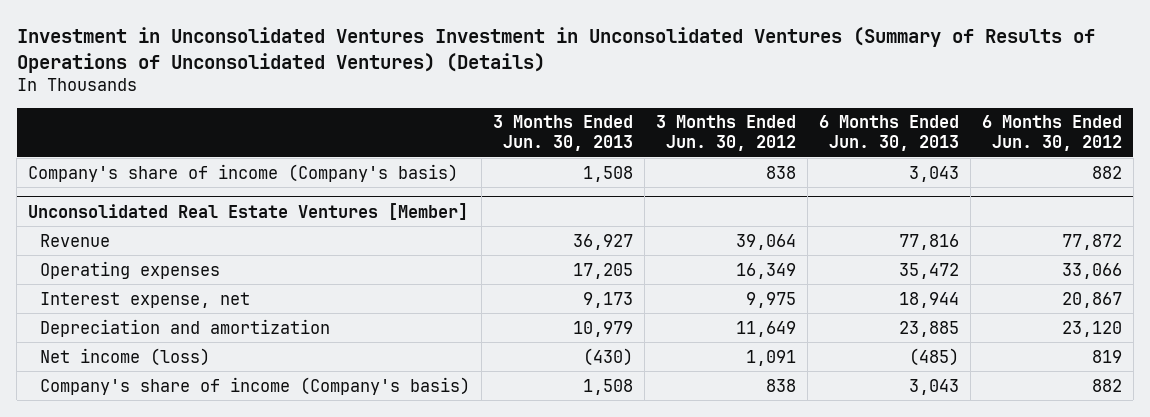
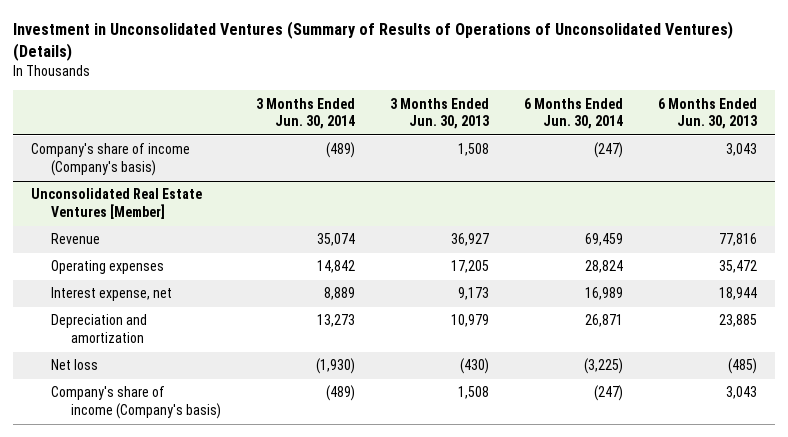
- Investment in Unconsolidated Ventures Investment in Unconsolidated Ventures (Summary of Results of Operations of Unconsolidated Ventures) (Details)
+ Investment in Unconsolidated Ventures (Summary of Results of Operations of Unconsolidated Ventures) (Details)
- | 3 Months Ended Jun. 30, 2013 | 3 Months Ended Jun. 30, 2012 | 6 Months Ended Jun. 30, 2013 | 6 Months Ended Jun. 30, 2012
+ | 3 Months Ended Jun. 30, 2014 | 3 Months Ended Jun. 30, 2013 | 6 Months Ended Jun. 30, 2014 | 6 Months Ended Jun. 30, 2013
@ Unconsolidated Real Estate Ventures [Member]
- Net income (loss) | (430) | 1,091 | (485) | 819
+ Net loss | (1,930) | (430) | (3,225) | (485)

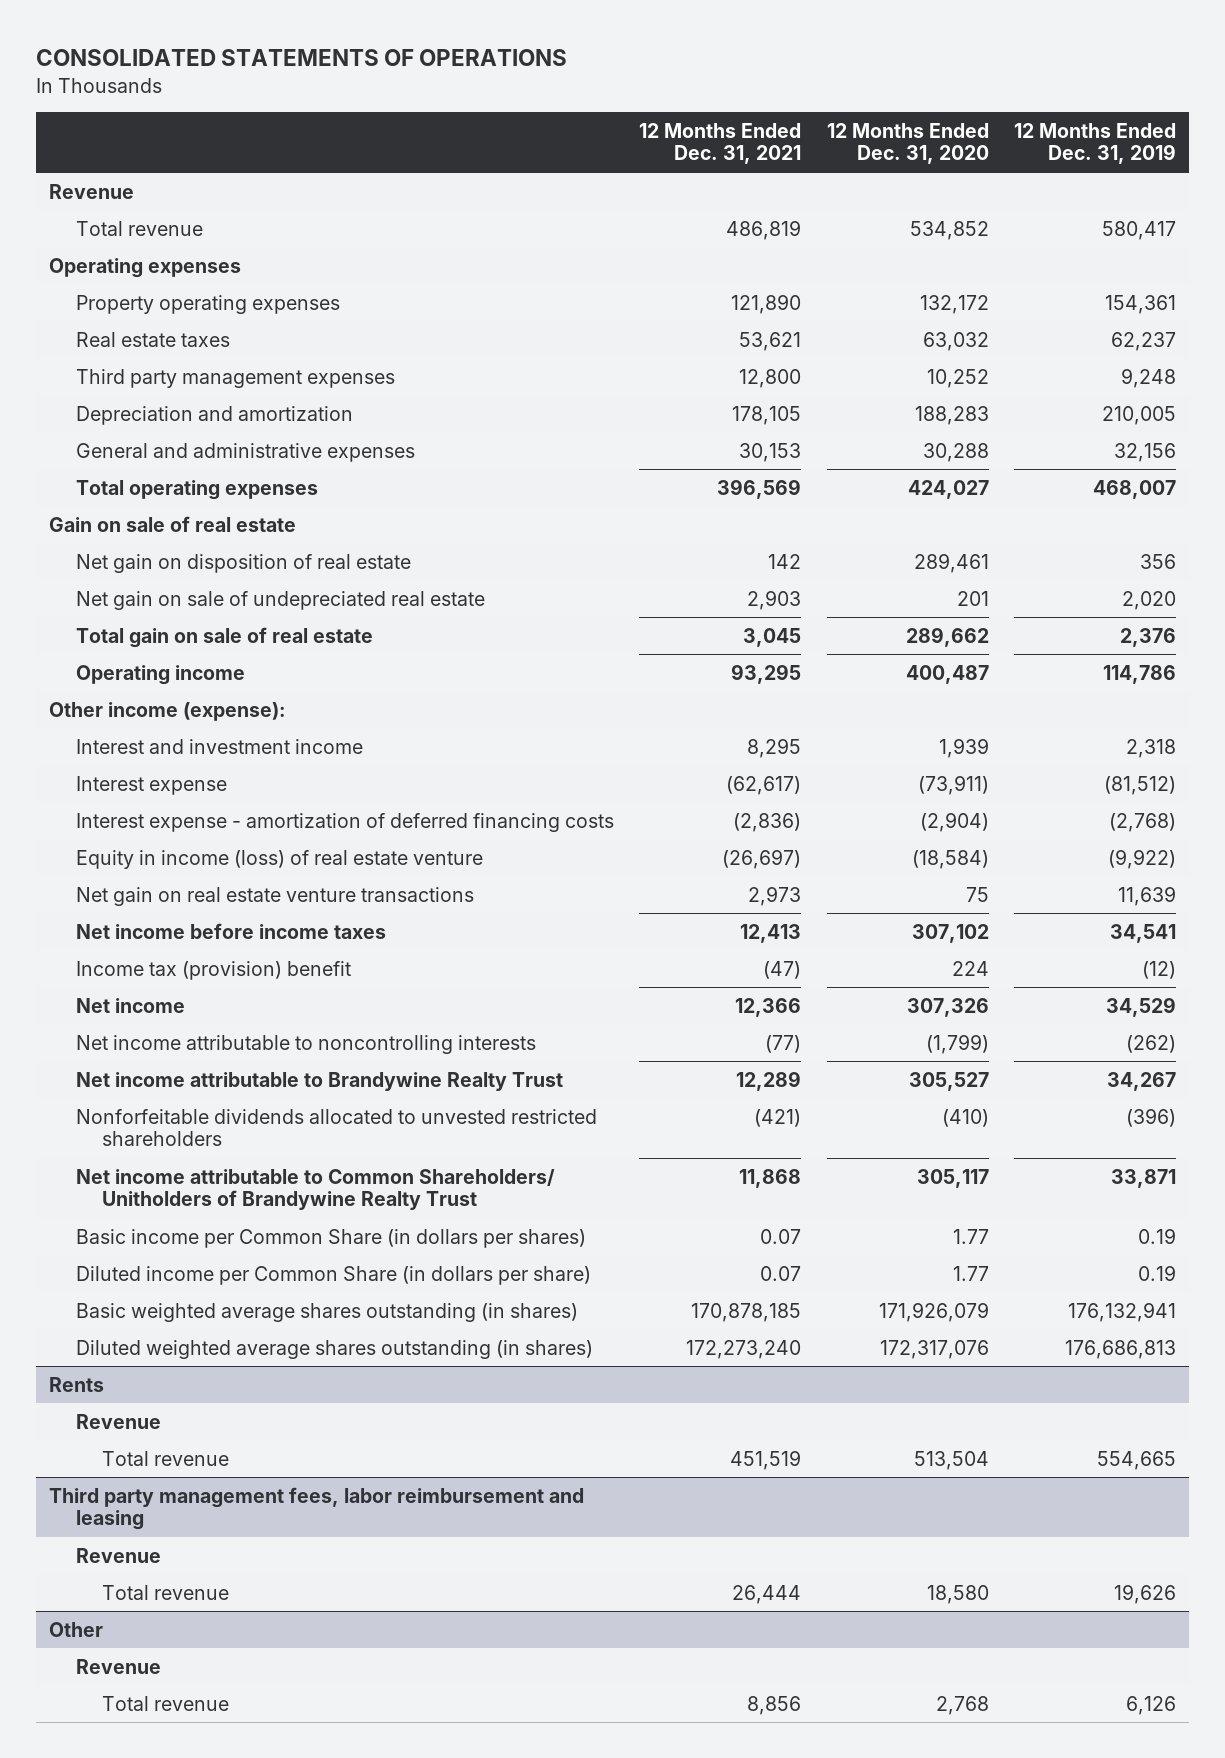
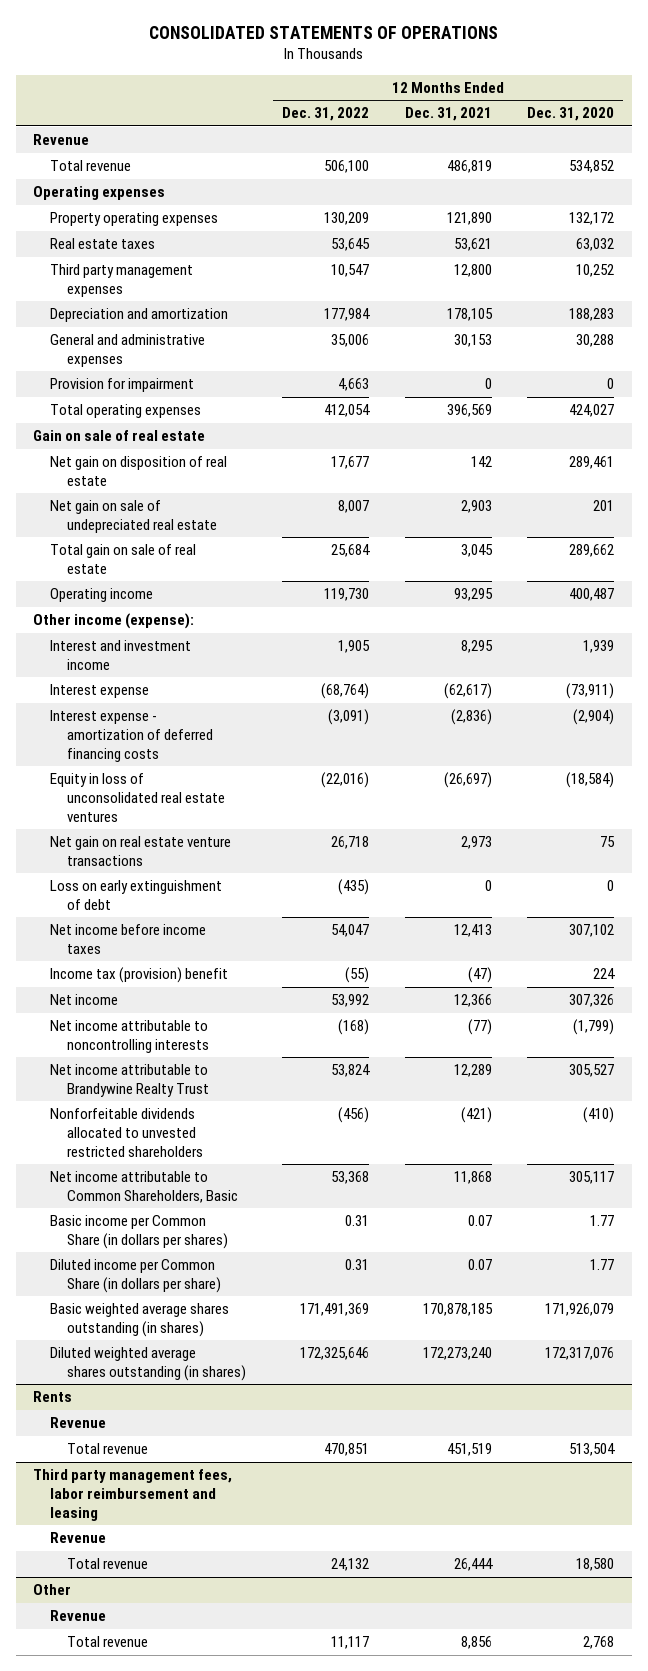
- | 12 Months Ended Dec. 31, 2021 | 12 Months Ended Dec. 31, 2020 | 12 Months Ended Dec. 31, 2019
+ | 12 Months Ended Dec. 31, 2022 | 12 Months Ended Dec. 31, 2021 | 12 Months Ended Dec. 31, 2020
+ Provision for impairment | 4,663 | 0 | 0
- Equity in income (loss) of real estate venture | (26,697) | (18,584) | (9,922)
+ Equity in loss of unconsolidated real estate ventures | (22,016) | (26,697) | (18,584)
+ Loss on early extinguishment of debt | (435) | 0 | 0
- Net income attributable to Common Shareholders/ Unitholders of Brandywine Realty Trust | 11,868 | 305,117 | 33,871
+ Net income attributable to Common Shareholders, Basic | 53,368 | 11,868 | 305,117

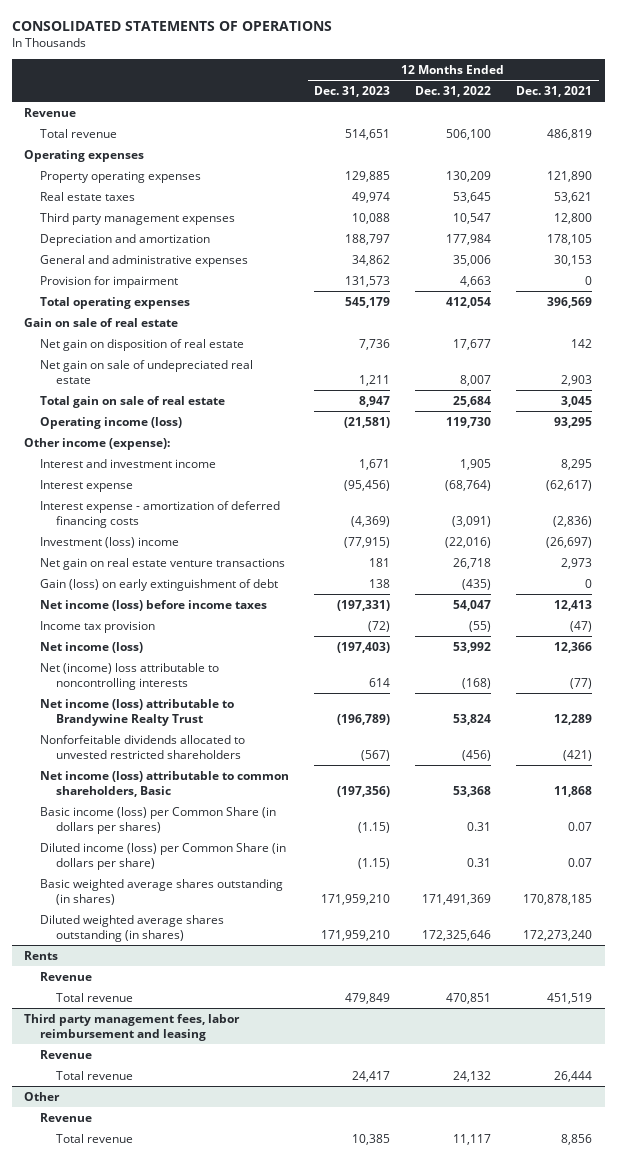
- | 12 Months Ended Dec. 31, 2022 | 12 Months Ended Dec. 31, 2021 | 12 Months Ended Dec. 31, 2020
+ | 12 Months Ended Dec. 31, 2023 | 12 Months Ended Dec. 31, 2022 | 12 Months Ended Dec. 31, 2021
- Operating income | 119,730 | 93,295 | 400,487
+ Operating income (loss) | (21,581) | 119,730 | 93,295
- Equity in loss of unconsolidated real estate ventures | (22,016) | (26,697) | (18,584)
+ Investment (loss) income | (77,915) | (22,016) | (26,697)
- Loss on early extinguishment of debt | (435) | 0 | 0
- Net income before income taxes | 54,047 | 12,413 | 307,102
- Income tax (provision) benefit | (55) | (47) | 224
- Net income | 53,992 | 12,366 | 307,326
- Net income attributable to noncontrolling interests | (168) | (77) | (1,799)
- Net income attributable to Brandywine Realty Trust | 53,824 | 12,289 | 305,527
+ Gain (loss) on early extinguishment of debt | 138 | (435) | 0
+ Net income (loss) before income taxes | (197,331) | 54,047 | 12,413
+ Income tax provision | (72) | (55) | (47)
+ Net income (loss) | (197,403) | 53,992 | 12,366
+ Net (income) loss attributable to noncontrolling interests | 614 | (168) | (77)
+ Net income (loss) attributable to Brandywine Realty Trust | (196,789) | 53,824 | 12,289
- Net income attributable to Common Shareholders, Basic | 53,368 | 11,868 | 305,117
- Basic income per Common Share (in dollars per shares) | 0.31 | 0.07 | 1.77
- Diluted income per Common Share (in dollars per share) | 0.31 | 0.07 | 1.77
+ Net income (loss) attributable to common shareholders, Basic | (197,356) | 53,368 | 11,868
+ Basic income (loss) per Common Share (in dollars per shares) | (1.15) | 0.31 | 0.07
+ Diluted income (loss) per Common Share (in dollars per share) | (1.15) | 0.31 | 0.07

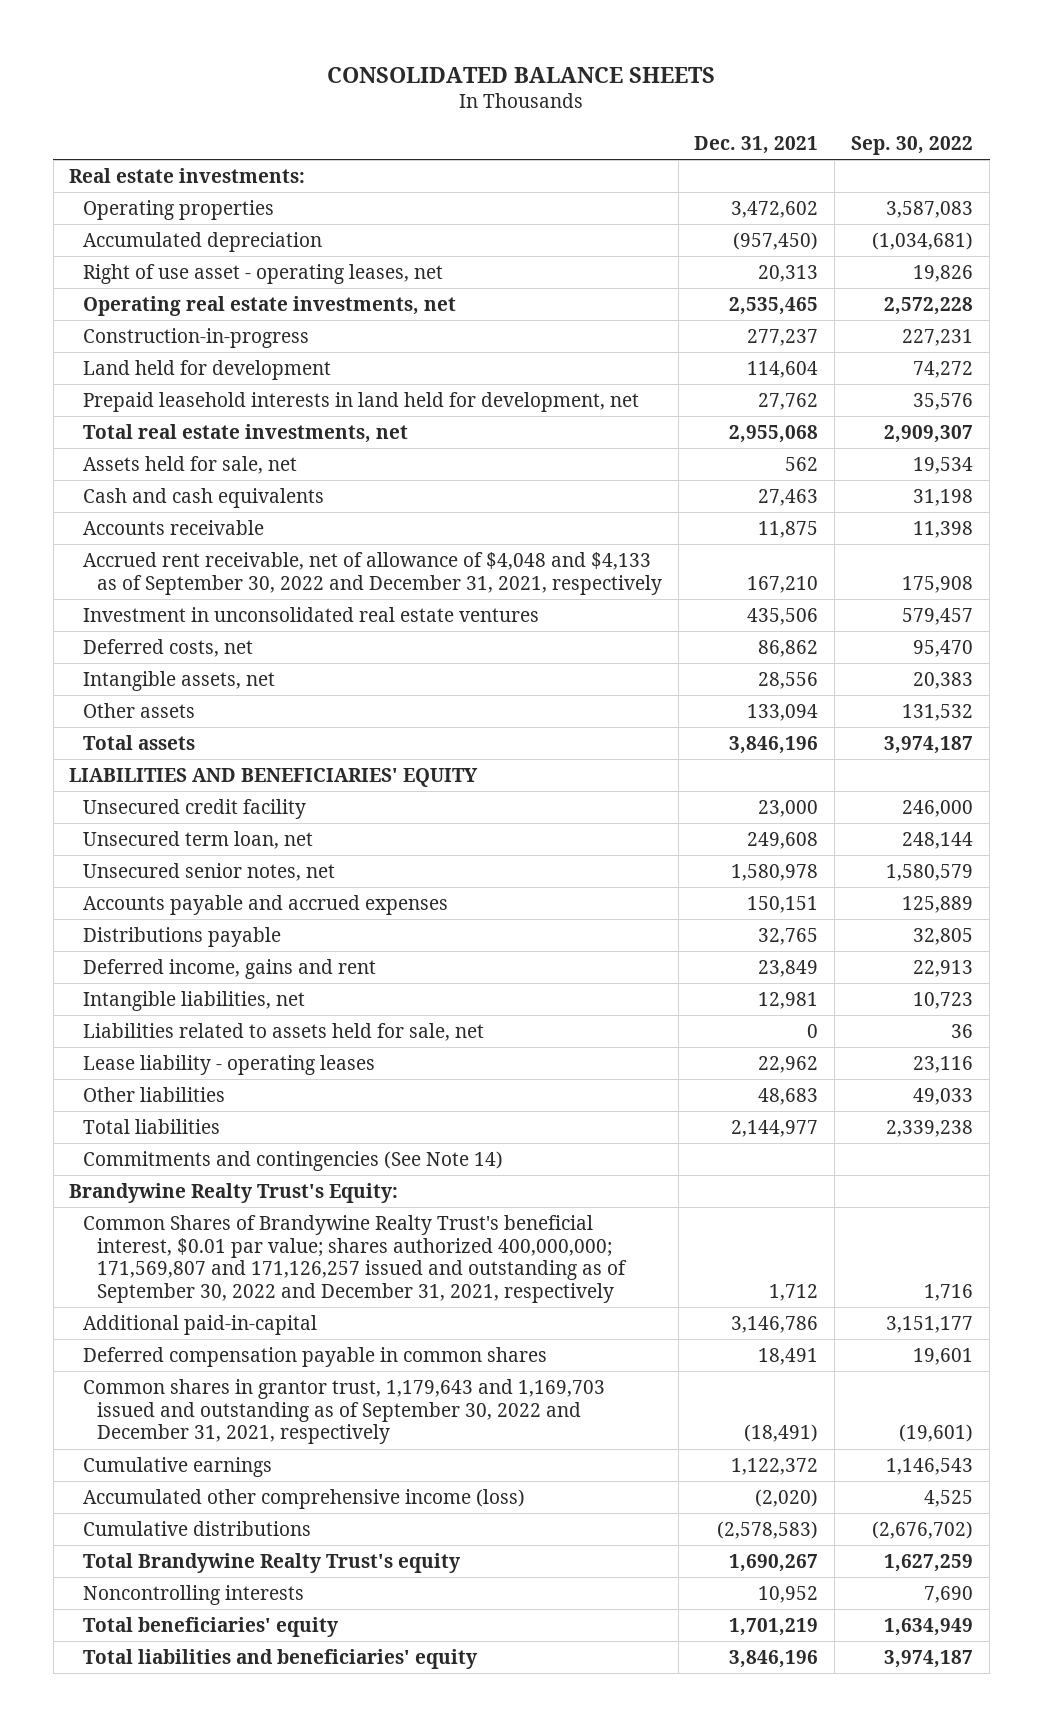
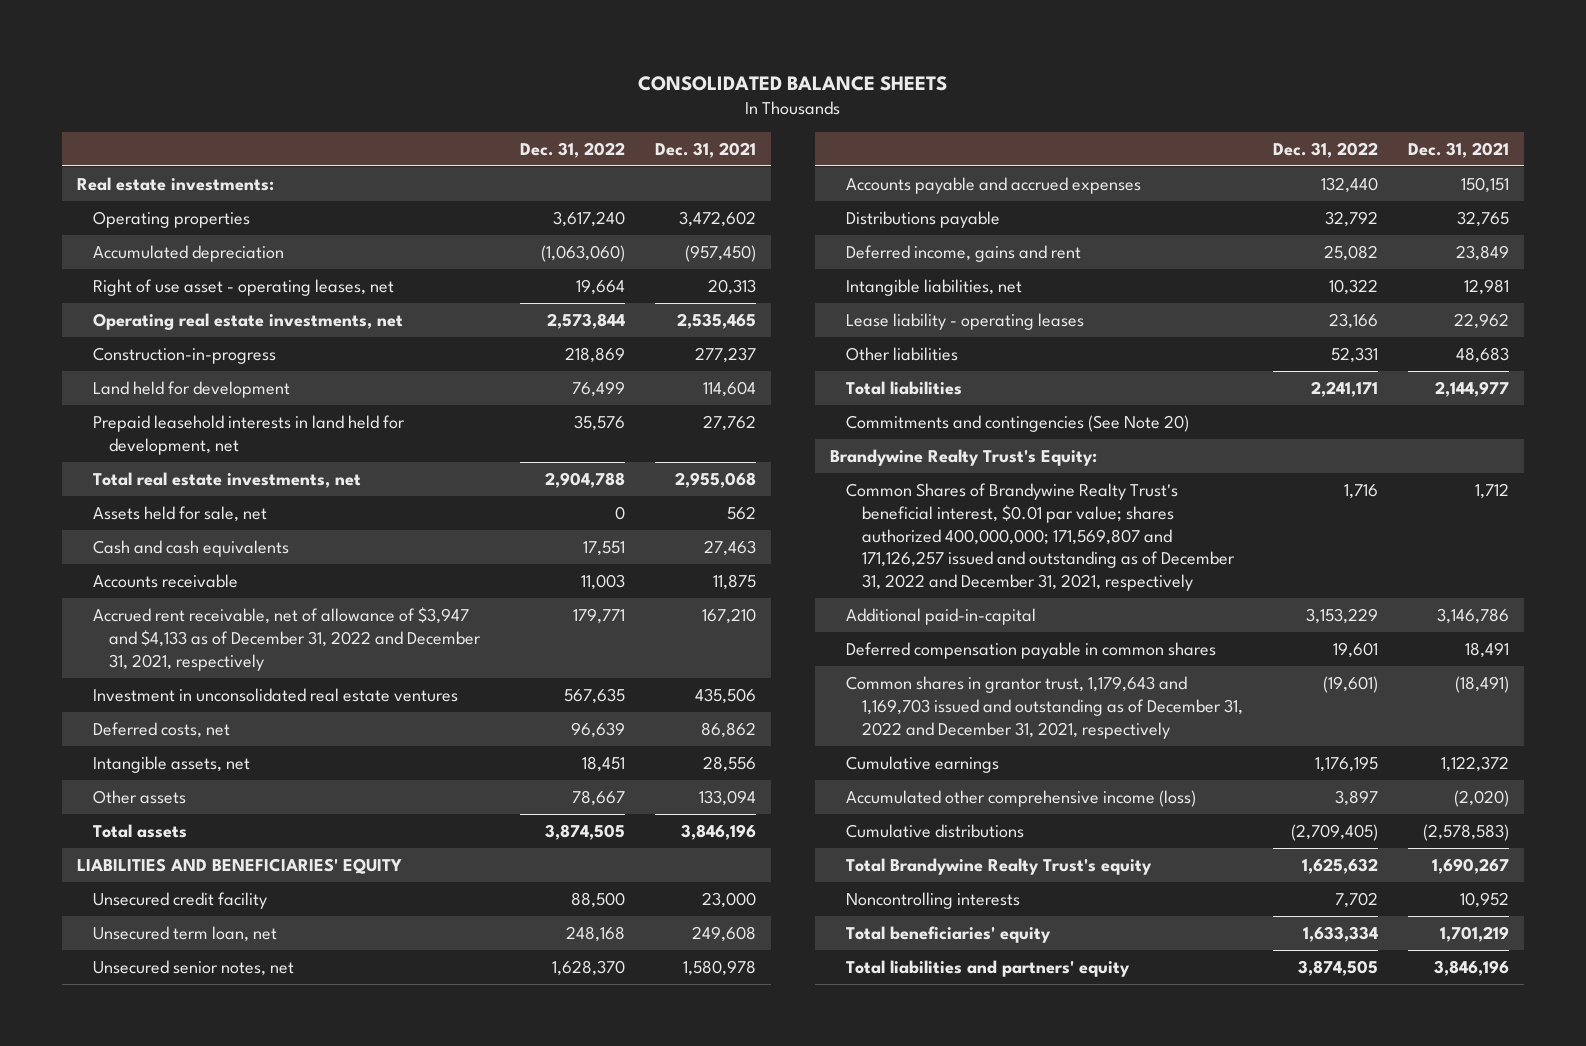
- | Dec. 31, 2021 | Sep. 30, 2022
+ | Dec. 31, 2022 | Dec. 31, 2021
- Accrued rent receivable, net of allowance of $4,048 and $4,133 as of September 30, 2022 and December 31, 2021, respectively | 167,210 | 175,908
+ Accrued rent receivable, net of allowance of $3,947 and $4,133 as of December 31, 2022 and December 31, 2021, respectively | 179,771 | 167,210
- Liabilities related to assets held for sale, net | 0 | 36
- Commitments and contingencies (See Note 14)
+ Commitments and contingencies (See Note 20)
- Common Shares of Brandywine Realty Trust's beneficial interest, $0.01 par value; shares authorized 400,000,000; 171,569,807 and 171,126,257 issued and outstanding as of September 30, 2022 and December 31, 2021, respectively | 1,712 | 1,716
+ Common Shares of Brandywine Realty Trust's beneficial interest, $0.01 par value; shares authorized 400,000,000; 171,569,807 and 171,126,257 issued and outstanding as of December 31, 2022 and December 31, 2021, respectively | 1,716 | 1,712
- Common shares in grantor trust, 1,179,643 and 1,169,703 issued and outstanding as of September 30, 2022 and December 31, 2021, respectively | (18,491) | (19,601)
+ Common shares in grantor trust, 1,179,643 and 1,169,703 issued and outstanding as of December 31, 2022 and December 31, 2021, respectively | (19,601) | (18,491)
- Total liabilities and beneficiaries' equity | 3,846,196 | 3,974,187
+ Total liabilities and partners' equity | 3,874,505 | 3,846,196

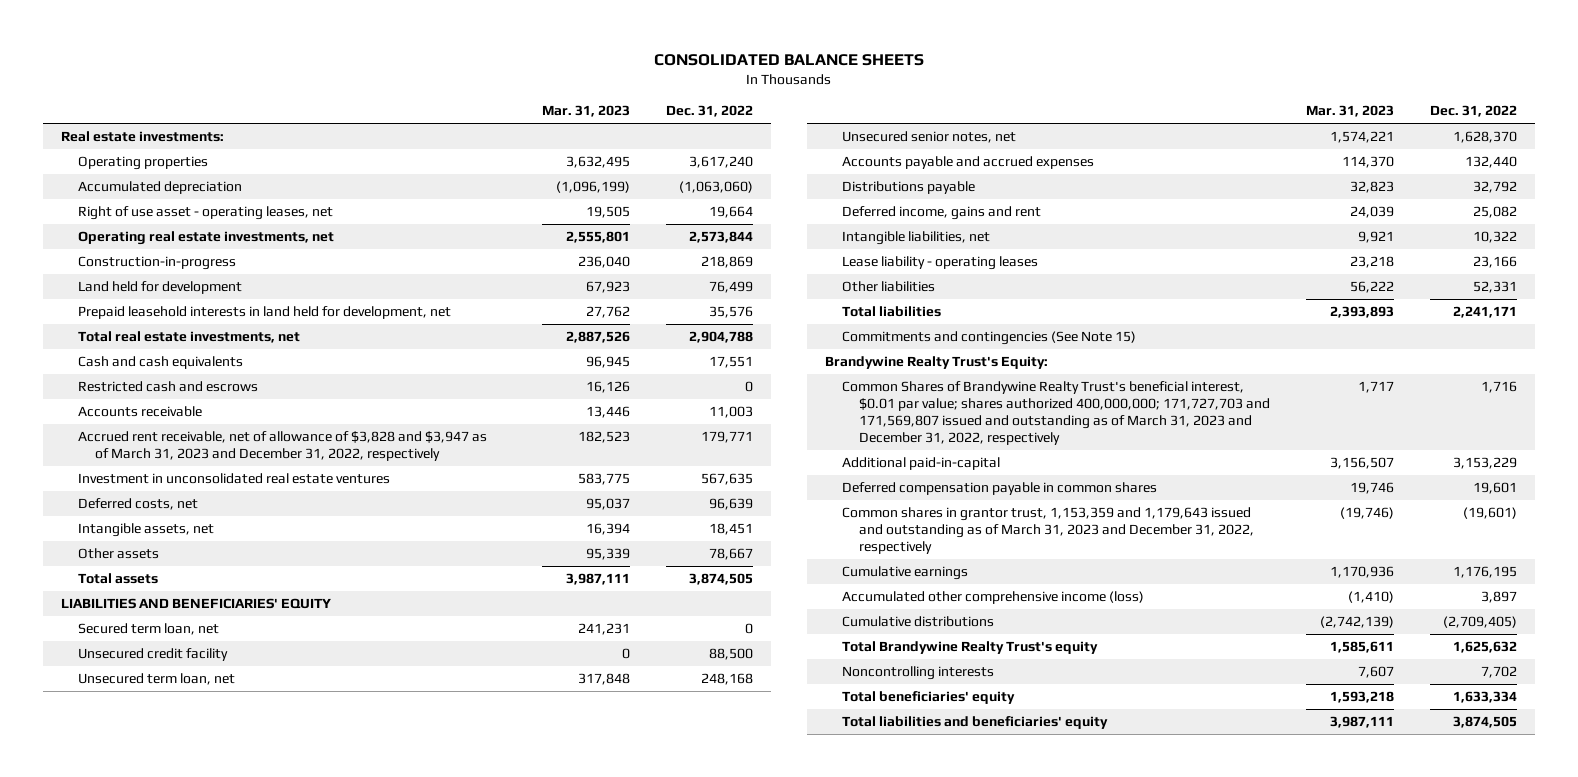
- | Dec. 31, 2022 | Dec. 31, 2021
+ | Mar. 31, 2023 | Dec. 31, 2022
- Assets held for sale, net | 0 | 562
+ Restricted cash and escrows | 16,126 | 0
- Accrued rent receivable, net of allowance of $3,947 and $4,133 as of December 31, 2022 and December 31, 2021, respectively | 179,771 | 167,210
+ Accrued rent receivable, net of allowance of $3,828 and $3,947 as of March 31, 2023 and December 31, 2022, respectively | 182,523 | 179,771
+ Secured term loan, net | 241,231 | 0
- Commitments and contingencies (See Note 20)
+ Commitments and contingencies (See Note 15)
- Common Shares of Brandywine Realty Trust's beneficial interest, $0.01 par value; shares authorized 400,000,000; 171,569,807 and 171,126,257 issued and outstanding as of December 31, 2022 and December 31, 2021, respectively | 1,716 | 1,712
+ Common Shares of Brandywine Realty Trust's beneficial interest, $0.01 par value; shares authorized 400,000,000; 171,727,703 and 171,569,807 issued and outstanding as of March 31, 2023 and December 31, 2022, respectively | 1,717 | 1,716
- Common shares in grantor trust, 1,179,643 and 1,169,703 issued and outstanding as of December 31, 2022 and December 31, 2021, respectively | (19,601) | (18,491)
+ Common shares in grantor trust, 1,153,359 and 1,179,643 issued and outstanding as of March 31, 2023 and December 31, 2022, respectively | (19,746) | (19,601)
- Total liabilities and partners' equity | 3,874,505 | 3,846,196
+ Total liabilities and beneficiaries' equity | 3,987,111 | 3,874,505

